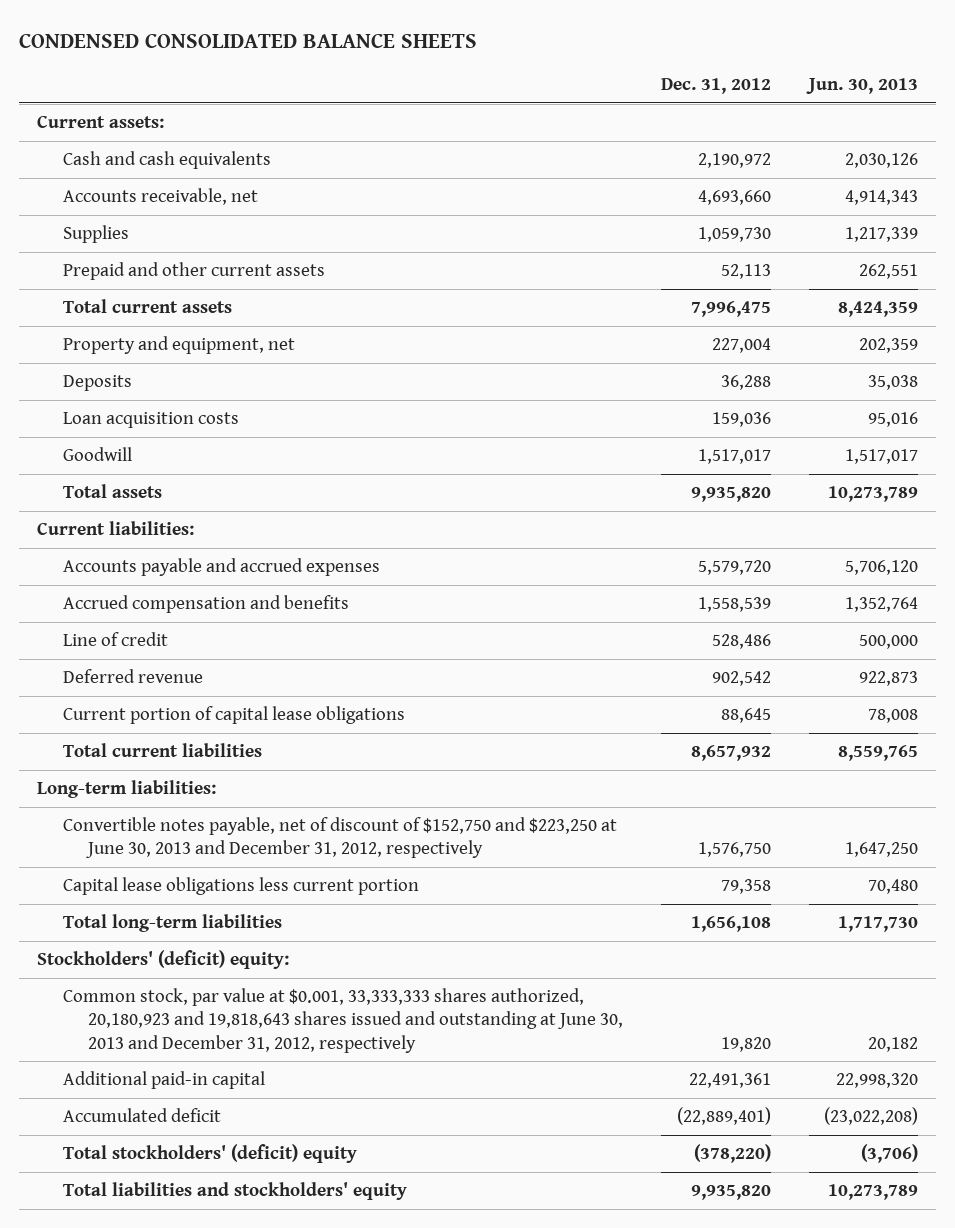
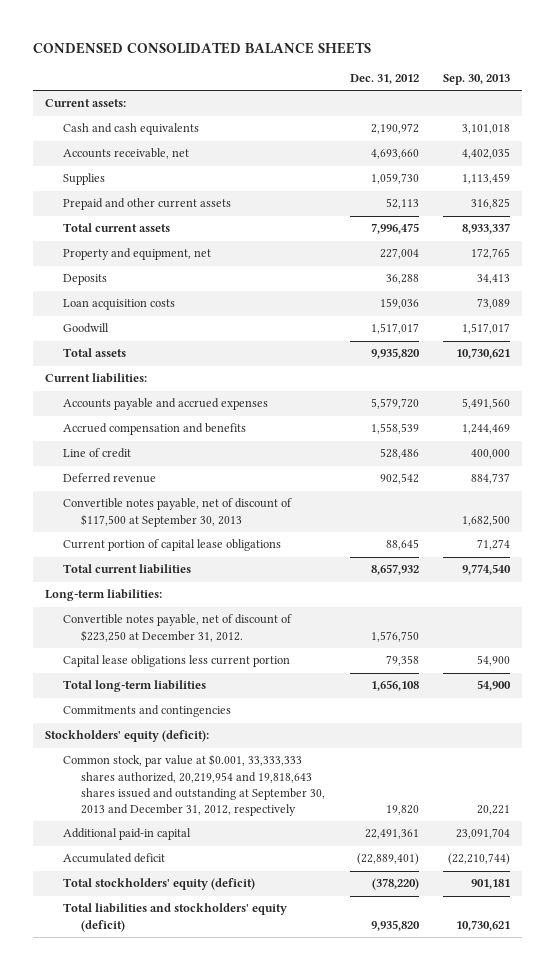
- | Dec. 31, 2012 | Jun. 30, 2013
+ | Dec. 31, 2012 | Sep. 30, 2013
+ Convertible notes payable, net of discount of $117,500 at September 30, 2013 | | 1,682,500
- Convertible notes payable, net of discount of $152,750 and $223,250 at June 30, 2013 and December 31, 2012, respectively | 1,576,750 | 1,647,250
+ Convertible notes payable, net of discount of $223,250 at December 31, 2012. | 1,576,750 |
- Stockholders' (deficit) equity:
- Common stock, par value at $0.001, 33,333,333 shares authorized, 20,180,923 and 19,818,643 shares issued and outstanding at June 30, 2013 and December 31, 2012, respectively | 19,820 | 20,182
+ Commitments and contingencies
+ Stockholders' equity (deficit):
+ Common stock, par value at $0.001, 33,333,333 shares authorized, 20,219,954 and 19,818,643 shares issued and outstanding at September 30, 2013 and December 31, 2012, respectively | 19,820 | 20,221
- Total stockholders' (deficit) equity | (378,220) | (3,706)
- Total liabilities and stockholders' equity | 9,935,820 | 10,273,789
+ Total stockholders' equity (deficit) | (378,220) | 901,181
+ Total liabilities and stockholders' equity (deficit) | 9,935,820 | 10,730,621

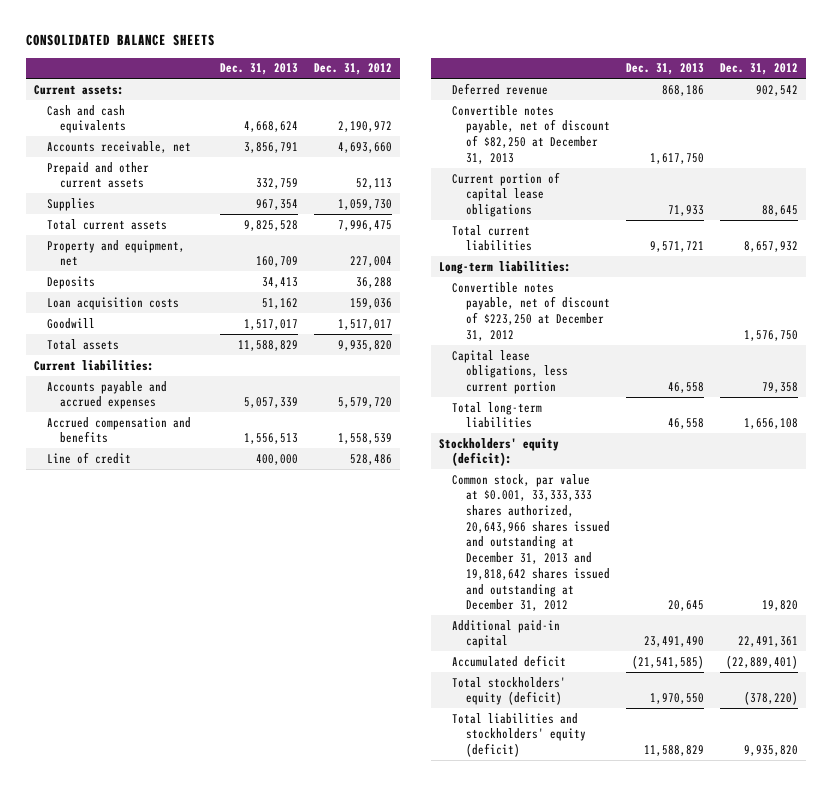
- CONDENSED CONSOLIDATED BALANCE SHEETS
+ CONSOLIDATED BALANCE SHEETS
- | Dec. 31, 2012 | Sep. 30, 2013
+ | Dec. 31, 2013 | Dec. 31, 2012
moved down: Supplies | 967,354 | 1,059,730
- Convertible notes payable, net of discount of $117,500 at September 30, 2013 | | 1,682,500
+ Convertible notes payable, net of discount of $82,250 at December 31, 2013 | 1,617,750 |
- Convertible notes payable, net of discount of $223,250 at December 31, 2012. | 1,576,750 |
- Capital lease obligations less current portion | 79,358 | 54,900
+ Convertible notes payable, net of discount of $223,250 at December 31, 2012 | | 1,576,750
+ Capital lease obligations, less current portion | 46,558 | 79,358
- Commitments and contingencies
- Common stock, par value at $0.001, 33,333,333 shares authorized, 20,219,954 and 19,818,643 shares issued and outstanding at September 30, 2013 and December 31, 2012, respectively | 19,820 | 20,221
+ Common stock, par value at $0.001, 33,333,333 shares authorized, 20,643,966 shares issued and outstanding at December 31, 2013 and 19,818,642 shares issued and outstanding at December 31, 2012 | 20,645 | 19,820

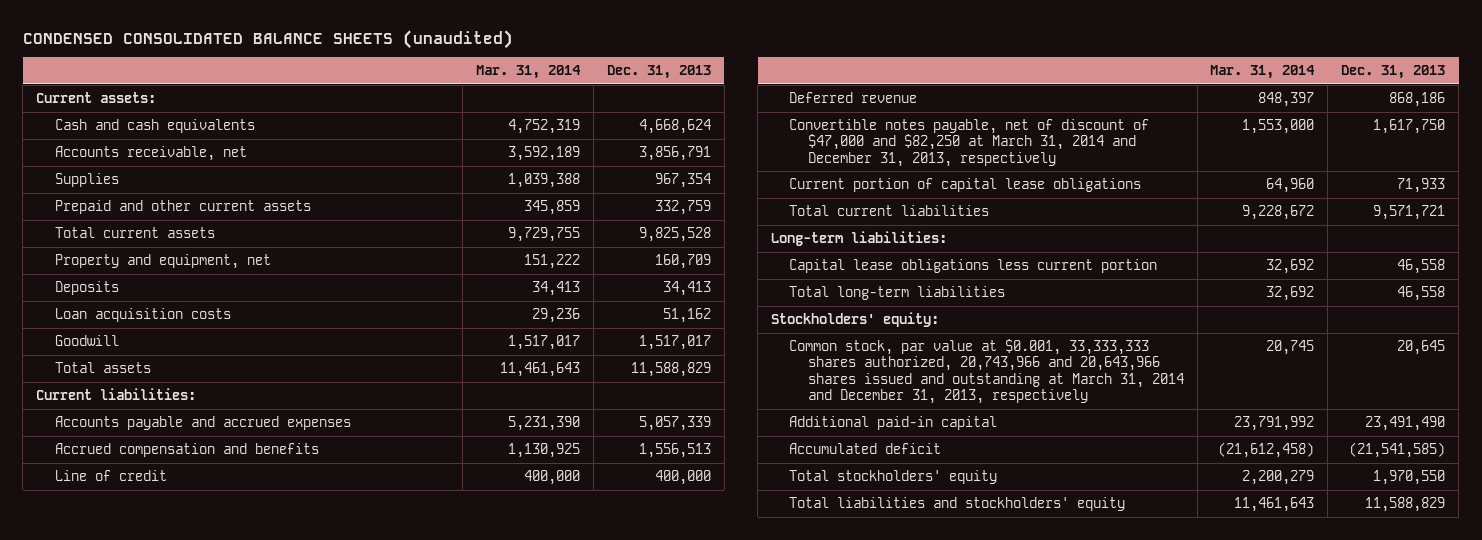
- CONSOLIDATED BALANCE SHEETS
+ CONDENSED CONSOLIDATED BALANCE SHEETS (unaudited)
- | Dec. 31, 2013 | Dec. 31, 2012
+ | Mar. 31, 2014 | Dec. 31, 2013
moved down: Prepaid and other current assets | 345,859 | 332,759
- Convertible notes payable, net of discount of $82,250 at December 31, 2013 | 1,617,750 |
+ Convertible notes payable, net of discount of $47,000 and $82,250 at March 31, 2014 and December 31, 2013, respectively | 1,553,000 | 1,617,750
- Convertible notes payable, net of discount of $223,250 at December 31, 2012 | | 1,576,750
- Capital lease obligations, less current portion | 46,558 | 79,358
+ Capital lease obligations less current portion | 32,692 | 46,558
- Stockholders' equity (deficit):
- Common stock, par value at $0.001, 33,333,333 shares authorized, 20,643,966 shares issued and outstanding at December 31, 2013 and 19,818,642 shares issued and outstanding at December 31, 2012 | 20,645 | 19,820
+ Stockholders' equity:
+ Common stock, par value at $0.001, 33,333,333 shares authorized, 20,743,966 and 20,643,966 shares issued and outstanding at March 31, 2014 and December 31, 2013, respectively | 20,745 | 20,645
- Total stockholders' equity (deficit) | 1,970,550 | (378,220)
- Total liabilities and stockholders' equity (deficit) | 11,588,829 | 9,935,820
+ Total stockholders' equity | 2,200,279 | 1,970,550
+ Total liabilities and stockholders' equity | 11,461,643 | 11,588,829

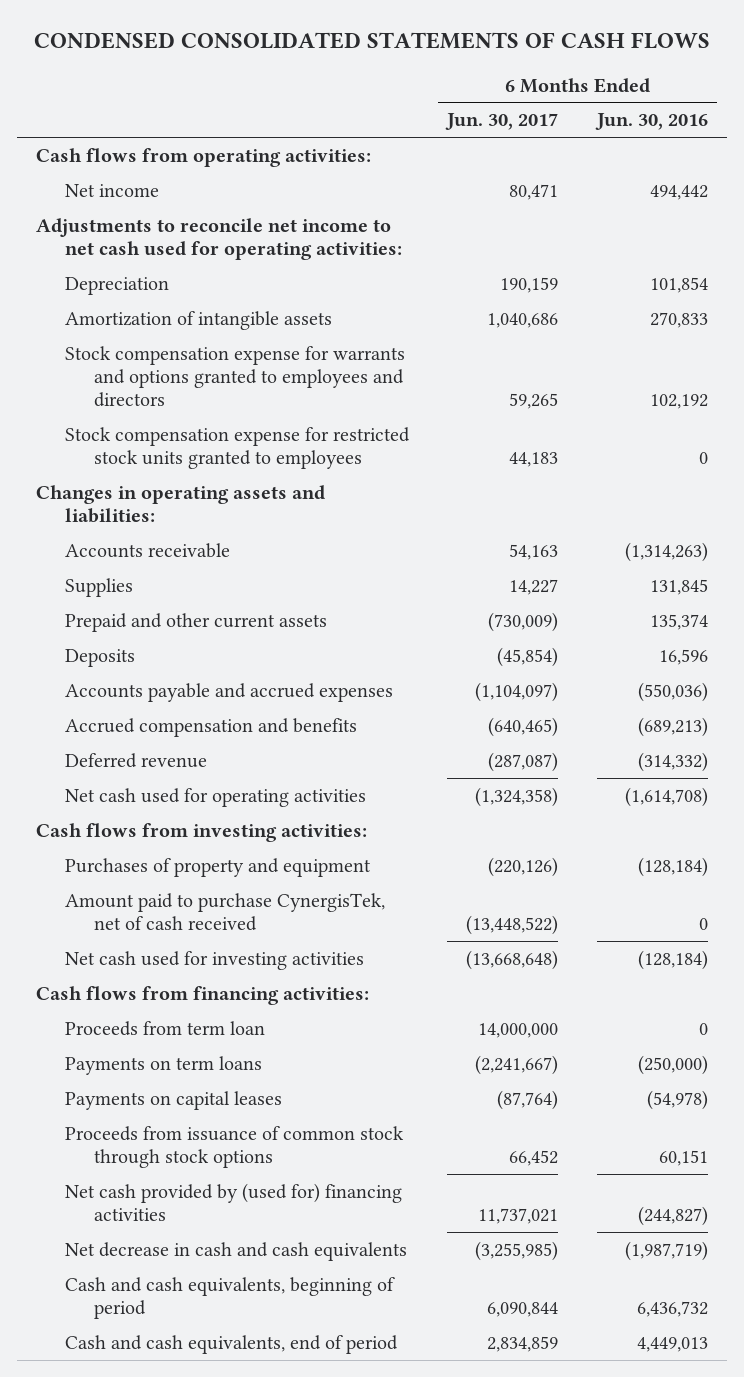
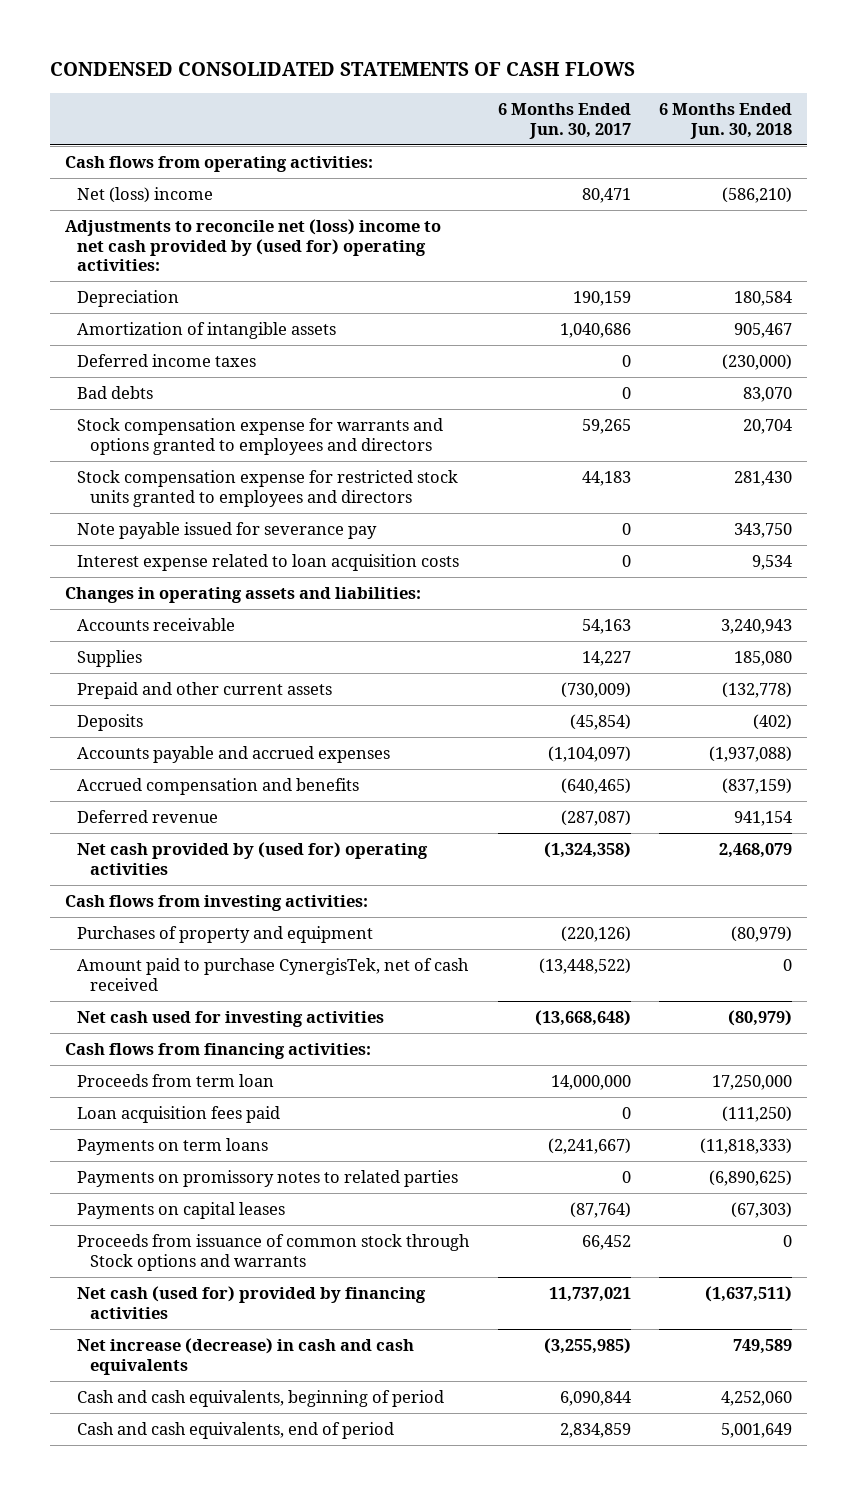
- | 6 Months Ended Jun. 30, 2017 | 6 Months Ended Jun. 30, 2016
+ | 6 Months Ended Jun. 30, 2017 | 6 Months Ended Jun. 30, 2018
- Net income | 80,471 | 494,442
- Adjustments to reconcile net income to net cash used for operating activities:
+ Net (loss) income | 80,471 | (586,210)
+ Adjustments to reconcile net (loss) income to net cash provided by (used for) operating activities:
+ Deferred income taxes | 0 | (230,000)
+ Bad debts | 0 | 83,070
- Stock compensation expense for restricted stock units granted to employees | 44,183 | 0
+ Stock compensation expense for restricted stock units granted to employees and directors | 44,183 | 281,430
+ Note payable issued for severance pay | 0 | 343,750
+ Interest expense related to loan acquisition costs | 0 | 9,534
- Net cash used for operating activities | (1,324,358) | (1,614,708)
+ Net cash provided by (used for) operating activities | (1,324,358) | 2,468,079
+ Loan acquisition fees paid | 0 | (111,250)
+ Payments on promissory notes to related parties | 0 | (6,890,625)
- Proceeds from issuance of common stock through stock options | 66,452 | 60,151
- Net cash provided by (used for) financing activities | 11,737,021 | (244,827)
- Net decrease in cash and cash equivalents | (3,255,985) | (1,987,719)
+ Proceeds from issuance of common stock through Stock options and warrants | 66,452 | 0
+ Net cash (used for) provided by financing activities | 11,737,021 | (1,637,511)
+ Net increase (decrease) in cash and cash equivalents | (3,255,985) | 749,589

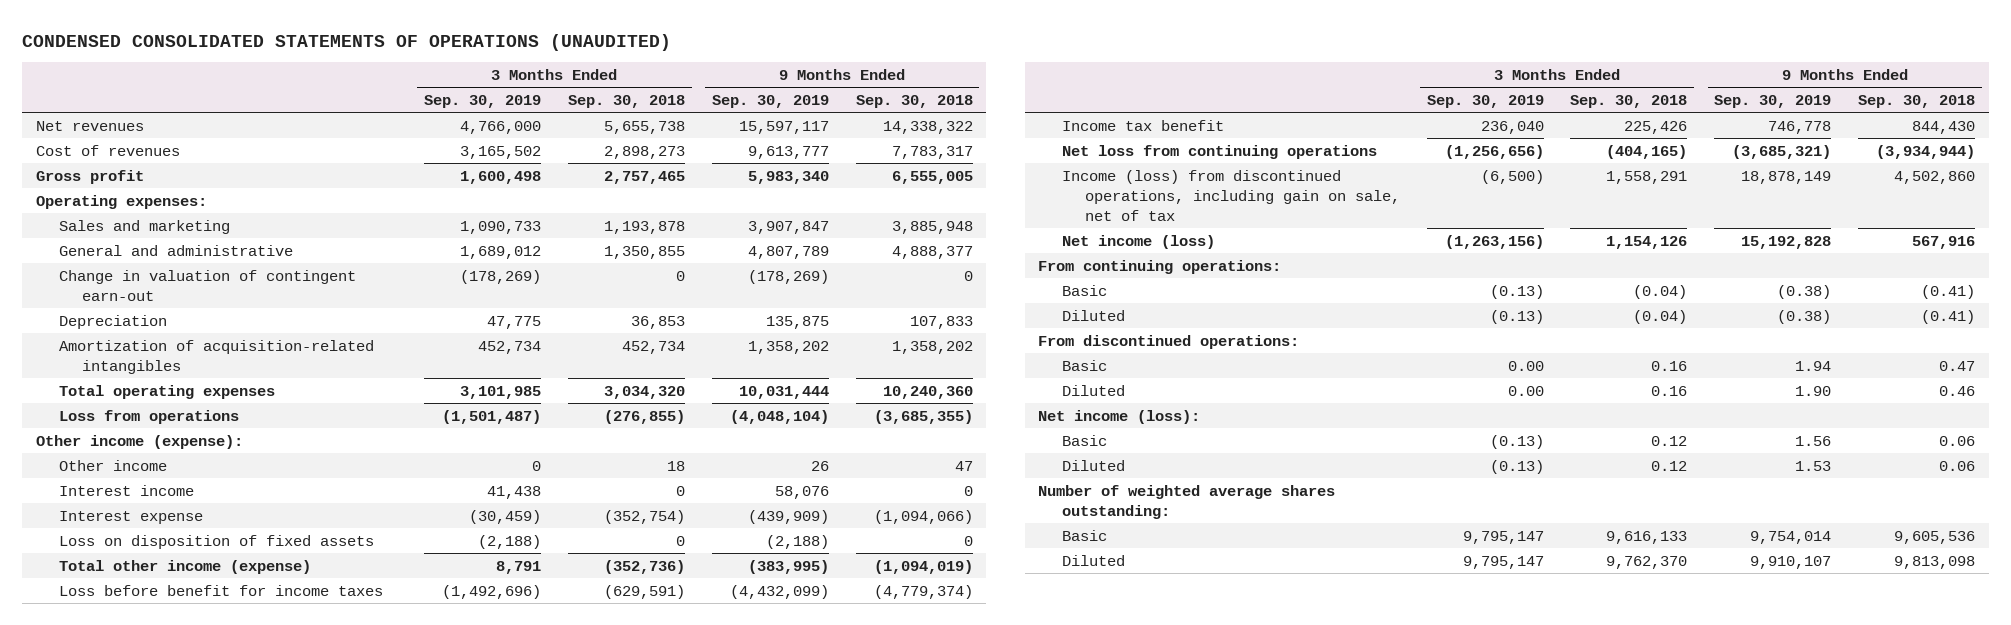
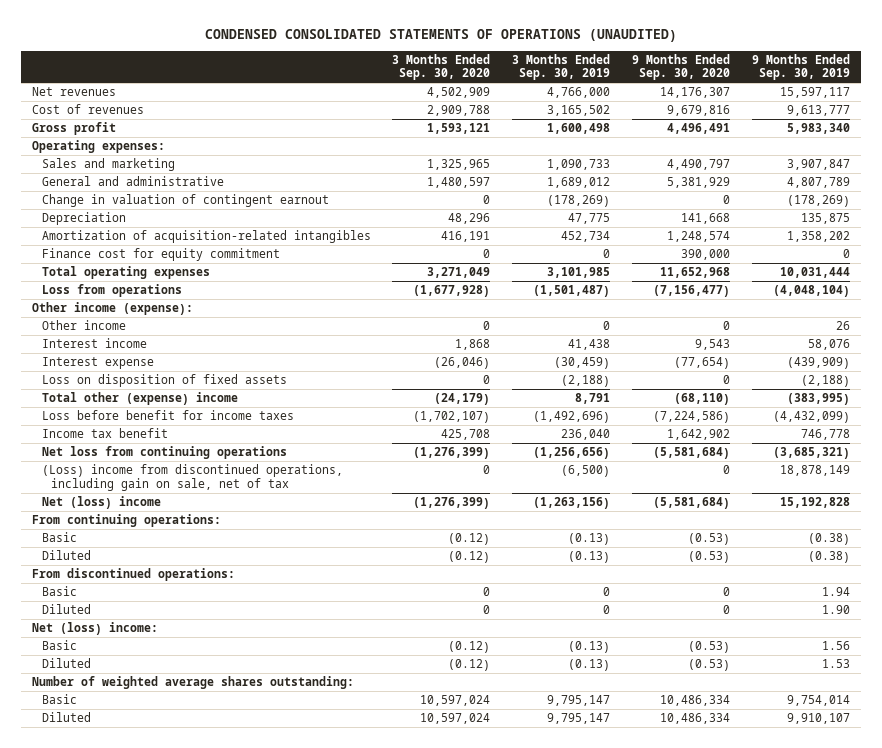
- | 3 Months Ended Sep. 30, 2019 | 3 Months Ended Sep. 30, 2018 | 9 Months Ended Sep. 30, 2019 | 9 Months Ended Sep. 30, 2018
+ | 3 Months Ended Sep. 30, 2020 | 3 Months Ended Sep. 30, 2019 | 9 Months Ended Sep. 30, 2020 | 9 Months Ended Sep. 30, 2019
- Change in valuation of contingent earn-out | (178,269) | 0 | (178,269) | 0
+ Change in valuation of contingent earnout | 0 | (178,269) | 0 | (178,269)
+ Finance cost for equity commitment | 0 | 0 | 390,000 | 0
- Total other income (expense) | 8,791 | (352,736) | (383,995) | (1,094,019)
+ Total other (expense) income | (24,179) | 8,791 | (68,110) | (383,995)
- Income (loss) from discontinued operations, including gain on sale, net of tax | (6,500) | 1,558,291 | 18,878,149 | 4,502,860
- Net income (loss) | (1,263,156) | 1,154,126 | 15,192,828 | 567,916
+ (Loss) income from discontinued operations, including gain on sale, net of tax | 0 | (6,500) | 0 | 18,878,149
+ Net (loss) income | (1,276,399) | (1,263,156) | (5,581,684) | 15,192,828
- Basic | 0.00 | 0.16 | 1.94 | 0.47
- Diluted | 0.00 | 0.16 | 1.90 | 0.46
- Net income (loss):
+ Basic | 0 | 0 | 0 | 1.94
+ Diluted | 0 | 0 | 0 | 1.90
+ Net (loss) income:

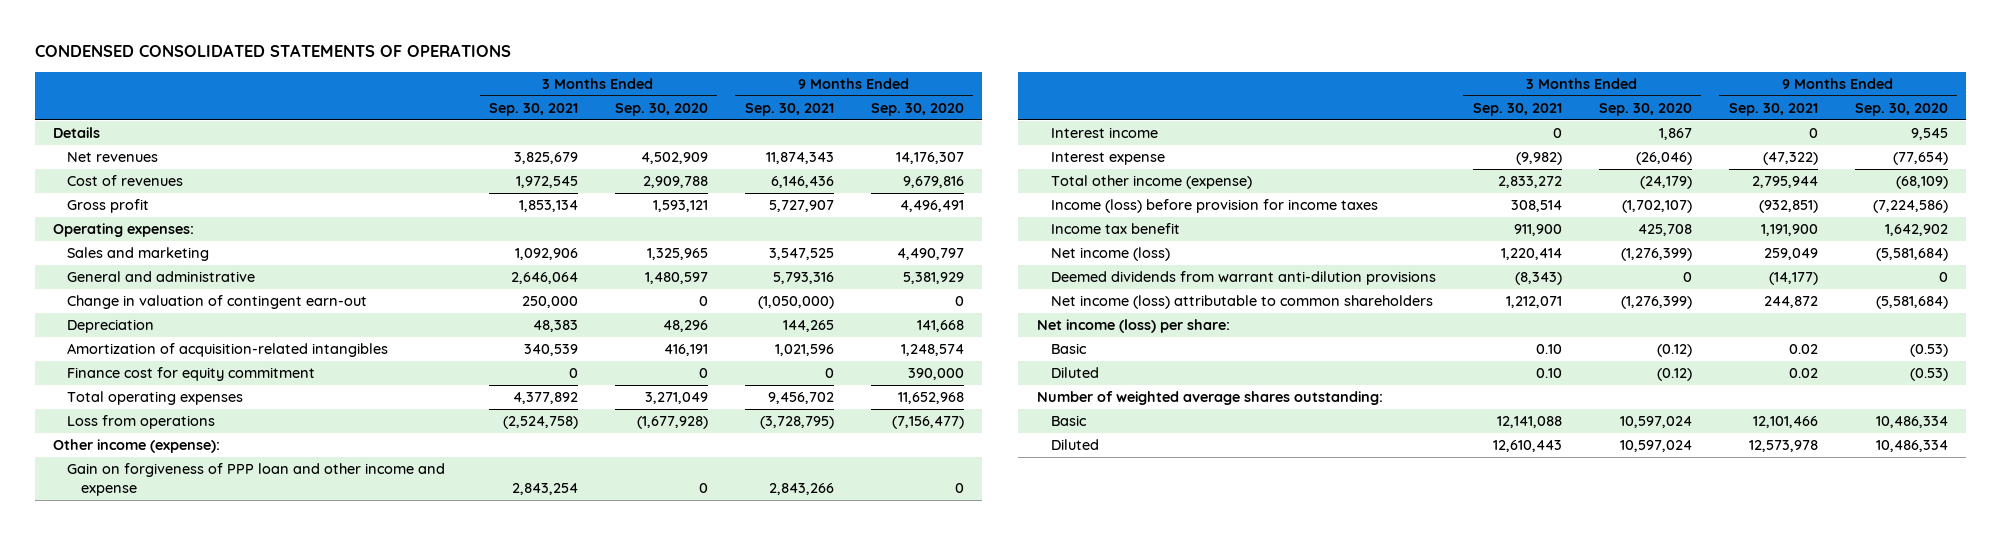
- CONDENSED CONSOLIDATED STATEMENTS OF OPERATIONS (UNAUDITED)
+ CONDENSED CONSOLIDATED STATEMENTS OF OPERATIONS
- | 3 Months Ended Sep. 30, 2020 | 3 Months Ended Sep. 30, 2019 | 9 Months Ended Sep. 30, 2020 | 9 Months Ended Sep. 30, 2019
+ | 3 Months Ended Sep. 30, 2021 | 3 Months Ended Sep. 30, 2020 | 9 Months Ended Sep. 30, 2021 | 9 Months Ended Sep. 30, 2020
+ Details
- Change in valuation of contingent earnout | 0 | (178,269) | 0 | (178,269)
+ Change in valuation of contingent earn-out | 250,000 | 0 | (1,050,000) | 0
- Other income | 0 | 0 | 0 | 26
- Interest income | 1,868 | 41,438 | 9,543 | 58,076
+ Gain on forgiveness of PPP loan and other income and expense | 2,843,254 | 0 | 2,843,266 | 0
+ Interest income | 0 | 1,867 | 0 | 9,545
- Loss on disposition of fixed assets | 0 | (2,188) | 0 | (2,188)
- Total other (expense) income | (24,179) | 8,791 | (68,110) | (383,995)
- Loss before benefit for income taxes | (1,702,107) | (1,492,696) | (7,224,586) | (4,432,099)
+ Total other income (expense) | 2,833,272 | (24,179) | 2,795,944 | (68,109)
+ Income (loss) before provision for income taxes | 308,514 | (1,702,107) | (932,851) | (7,224,586)
- Net loss from continuing operations | (1,276,399) | (1,256,656) | (5,581,684) | (3,685,321)
- (Loss) income from discontinued operations, including gain on sale, net of tax | 0 | (6,500) | 0 | 18,878,149
- Net (loss) income | (1,276,399) | (1,263,156) | (5,581,684) | 15,192,828
- From continuing operations:
- Basic | (0.12) | (0.13) | (0.53) | (0.38)
- Diluted | (0.12) | (0.13) | (0.53) | (0.38)
- From discontinued operations:
- Basic | 0 | 0 | 0 | 1.94
- Diluted | 0 | 0 | 0 | 1.90
- Net (loss) income:
+ Net income (loss) | 1,220,414 | (1,276,399) | 259,049 | (5,581,684)
+ Deemed dividends from warrant anti-dilution provisions | (8,343) | 0 | (14,177) | 0
+ Net income (loss) attributable to common shareholders | 1,212,071 | (1,276,399) | 244,872 | (5,581,684)
+ Net income (loss) per share:

